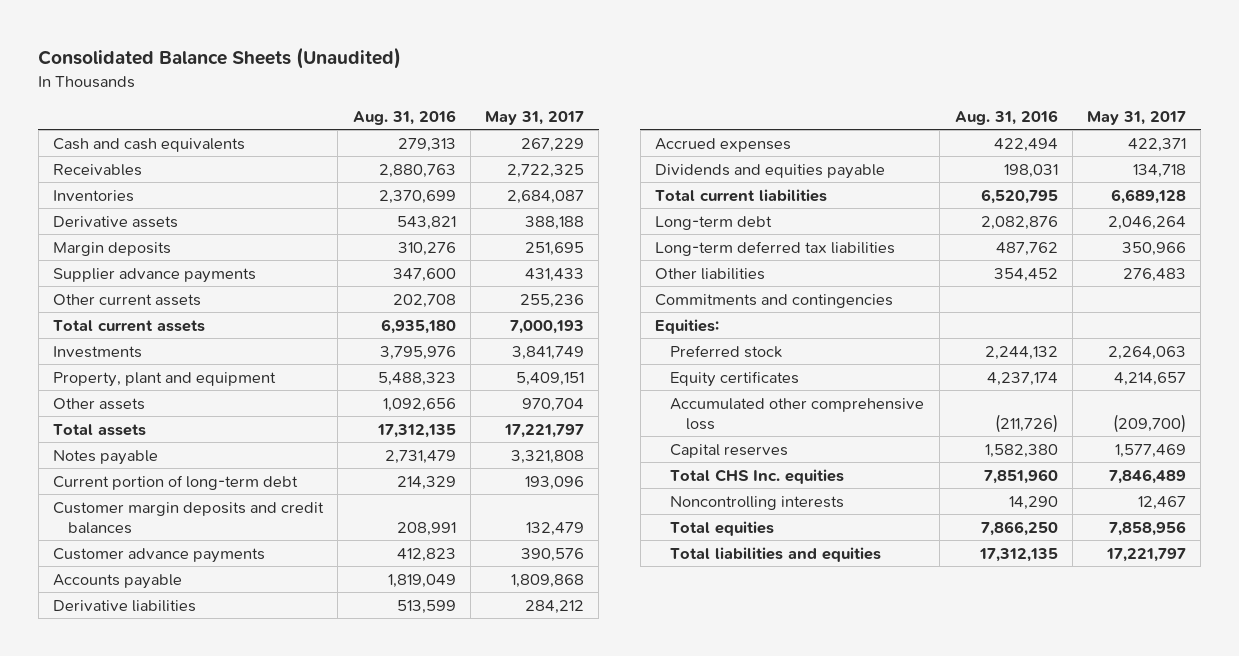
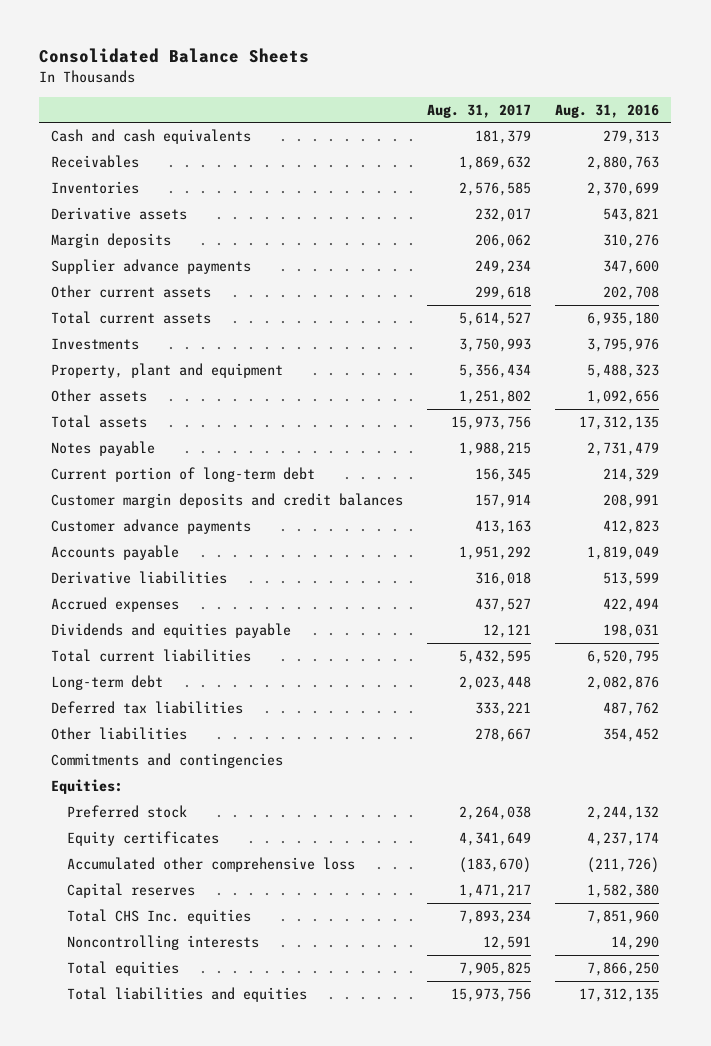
- Consolidated Balance Sheets (Unaudited)
+ Consolidated Balance Sheets
- | Aug. 31, 2016 | May 31, 2017
+ | Aug. 31, 2017 | Aug. 31, 2016
- Long-term deferred tax liabilities | 487,762 | 350,966
+ Deferred tax liabilities | 333,221 | 487,762

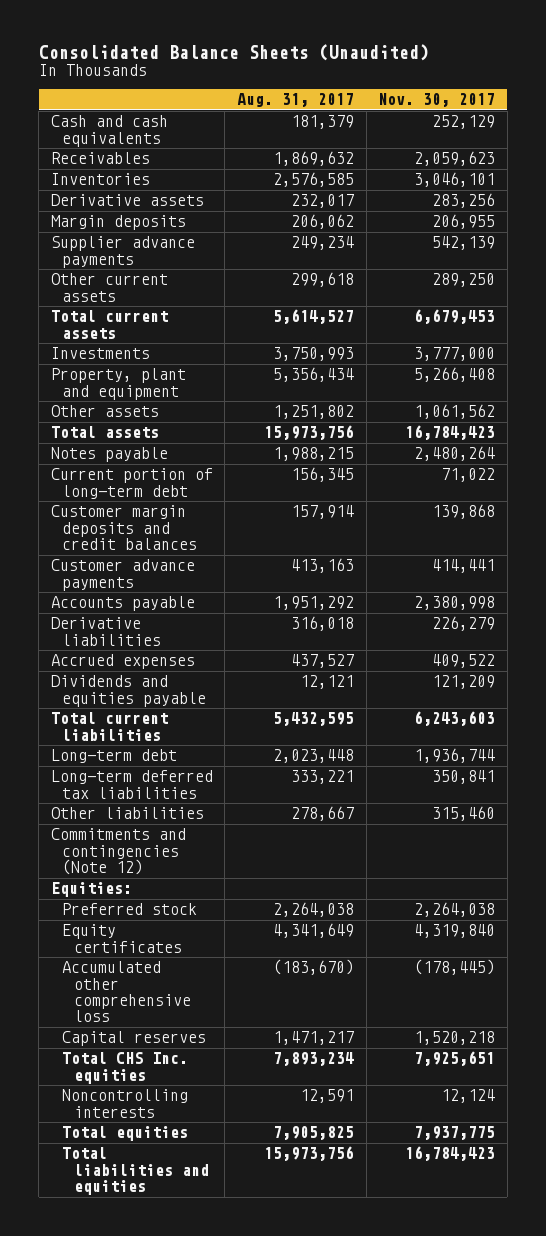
- Consolidated Balance Sheets
+ Consolidated Balance Sheets (Unaudited)
- | Aug. 31, 2017 | Aug. 31, 2016
+ | Aug. 31, 2017 | Nov. 30, 2017
- Deferred tax liabilities | 333,221 | 487,762
+ Long-term deferred tax liabilities | 333,221 | 350,841
- Commitments and contingencies
+ Commitments and contingencies (Note 12)

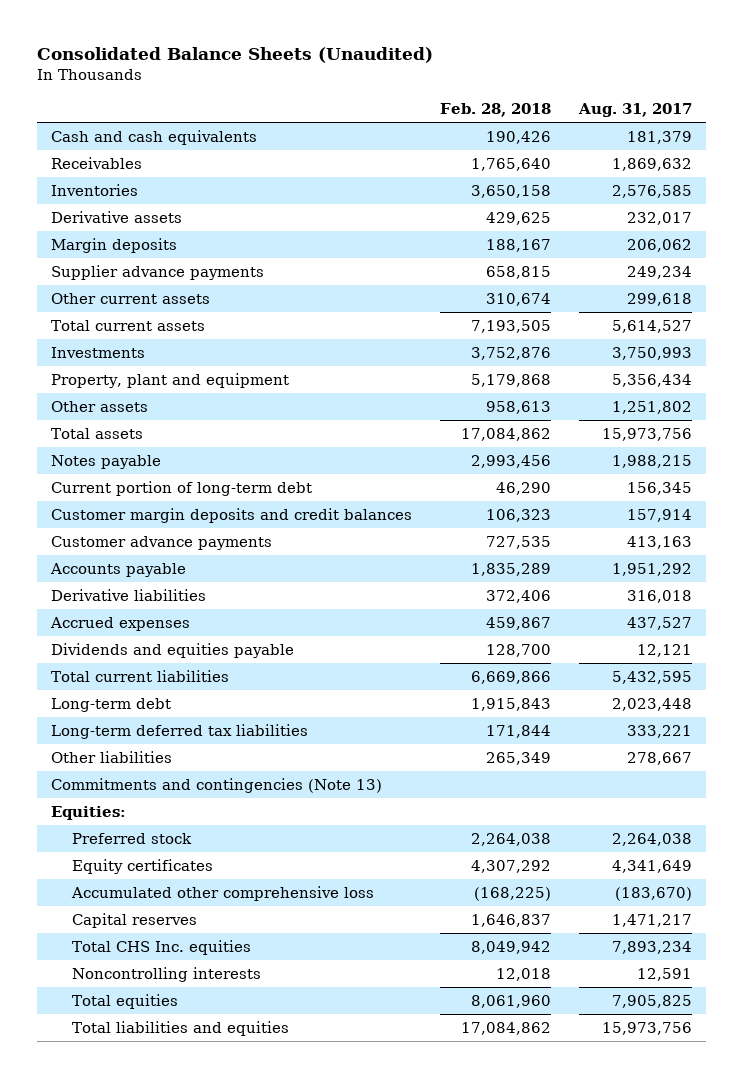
- | Aug. 31, 2017 | Nov. 30, 2017
+ | Feb. 28, 2018 | Aug. 31, 2017
- Commitments and contingencies (Note 12)
+ Commitments and contingencies (Note 13)

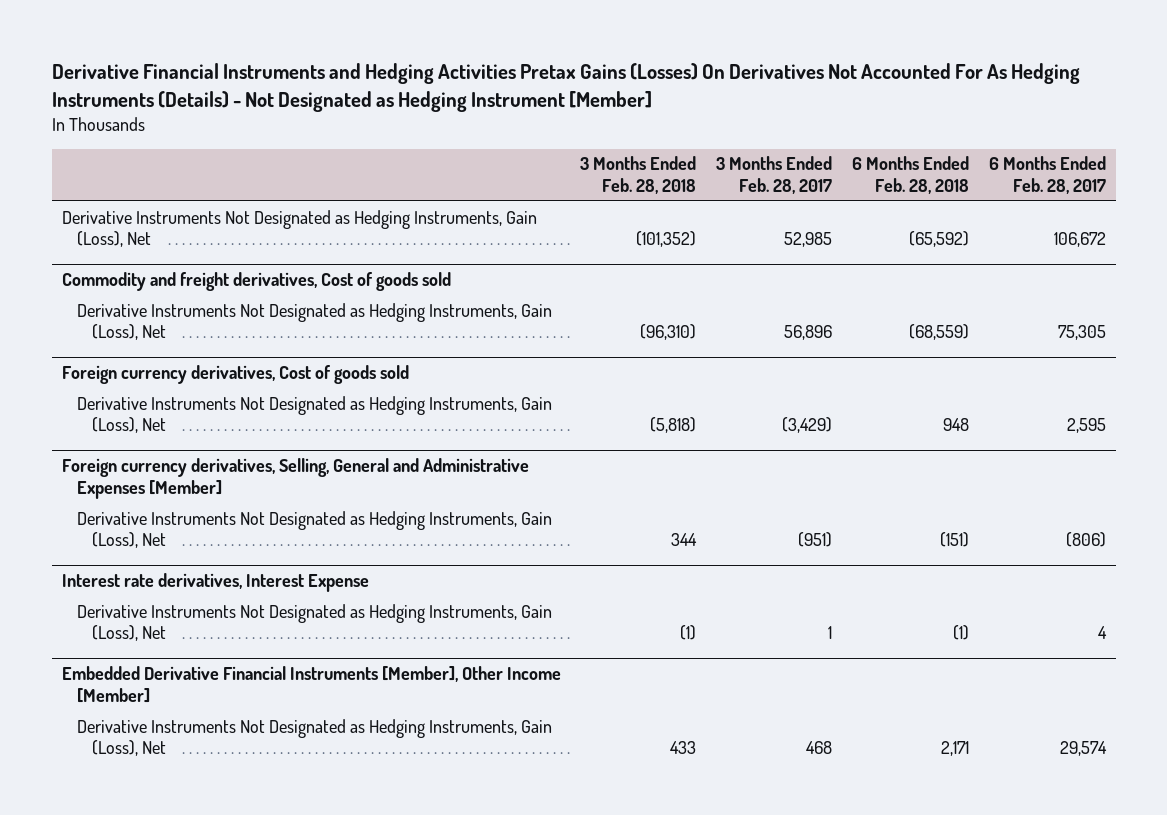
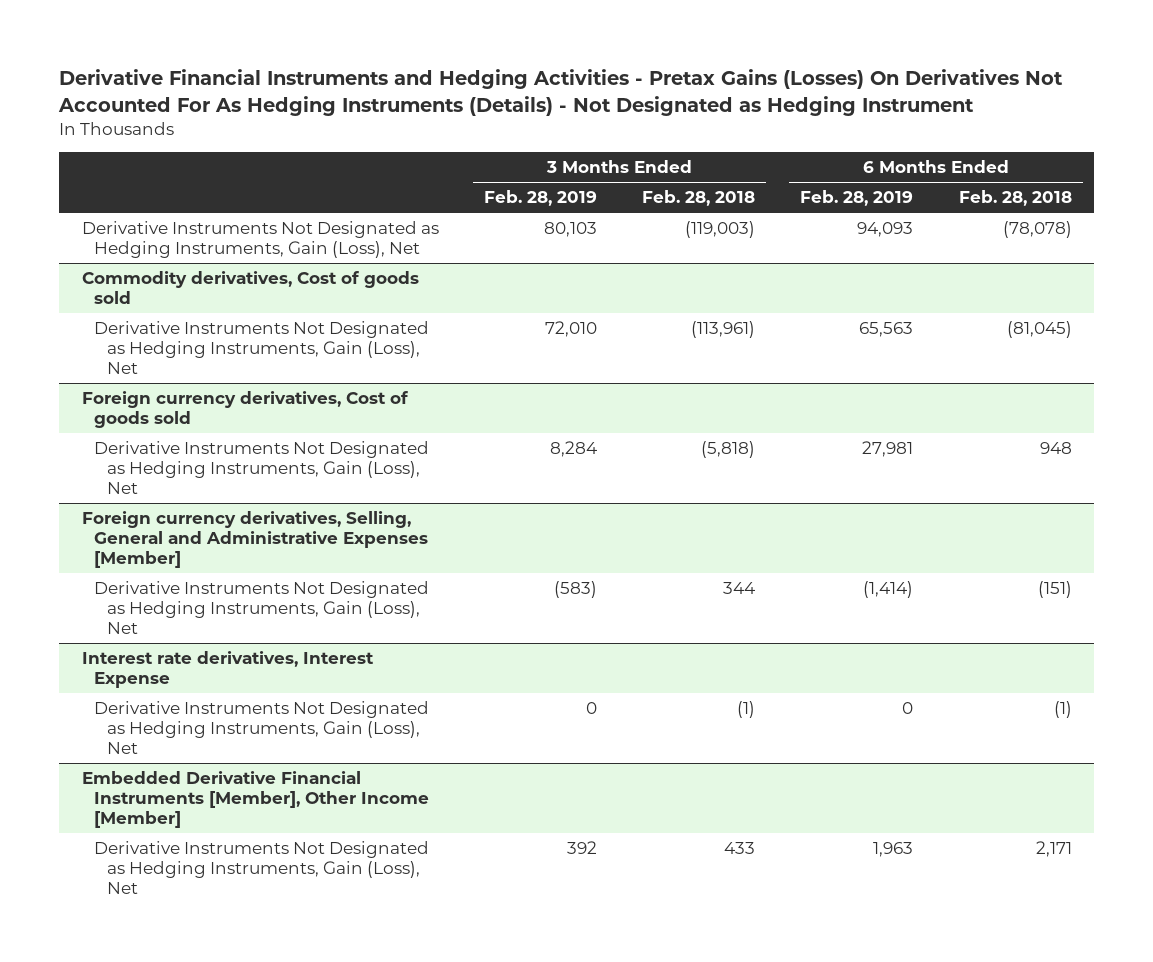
- Derivative Financial Instruments and Hedging Activities Pretax Gains (Losses) On Derivatives Not Accounted For As Hedging Instruments (Details) - Not Designated as Hedging Instrument [Member]
+ Derivative Financial Instruments and Hedging Activities - Pretax Gains (Losses) On Derivatives Not Accounted For As Hedging Instruments (Details) - Not Designated as Hedging Instrument
- | 3 Months Ended Feb. 28, 2018 | 3 Months Ended Feb. 28, 2017 | 6 Months Ended Feb. 28, 2018 | 6 Months Ended Feb. 28, 2017
+ | 3 Months Ended Feb. 28, 2019 | 3 Months Ended Feb. 28, 2018 | 6 Months Ended Feb. 28, 2019 | 6 Months Ended Feb. 28, 2018
- Derivative Instruments Not Designated as Hedging Instruments, Gain (Loss), Net | (101,352) | 52,985 | (65,592) | 106,672
- Commodity and freight derivatives, Cost of goods sold
- Derivative Instruments Not Designated as Hedging Instruments, Gain (Loss), Net | (96,310) | 56,896 | (68,559) | 75,305
+ Derivative Instruments Not Designated as Hedging Instruments, Gain (Loss), Net | 80,103 | (119,003) | 94,093 | (78,078)
+ Commodity derivatives, Cost of goods sold
+ Derivative Instruments Not Designated as Hedging Instruments, Gain (Loss), Net | 72,010 | (113,961) | 65,563 | (81,045)

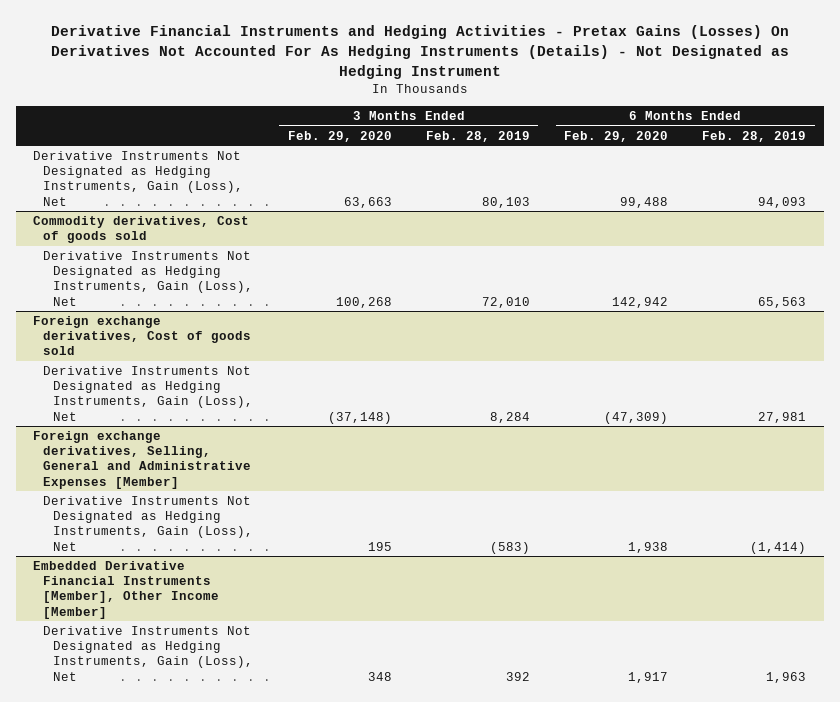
- | 3 Months Ended Feb. 28, 2019 | 3 Months Ended Feb. 28, 2018 | 6 Months Ended Feb. 28, 2019 | 6 Months Ended Feb. 28, 2018
+ | 3 Months Ended Feb. 29, 2020 | 3 Months Ended Feb. 28, 2019 | 6 Months Ended Feb. 29, 2020 | 6 Months Ended Feb. 28, 2019
- Foreign currency derivatives, Cost of goods sold
+ Foreign exchange derivatives, Cost of goods sold
- Foreign currency derivatives, Selling, General and Administrative Expenses [Member]
+ Foreign exchange derivatives, Selling, General and Administrative Expenses [Member]
- Interest rate derivatives, Interest Expense
- Derivative Instruments Not Designated as Hedging Instruments, Gain (Loss), Net | 0 | (1) | 0 | (1)

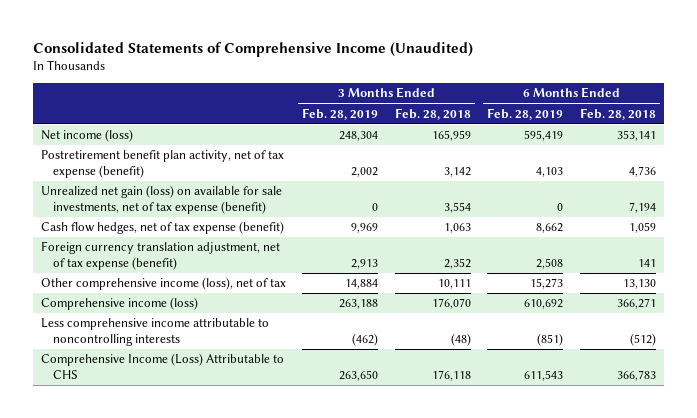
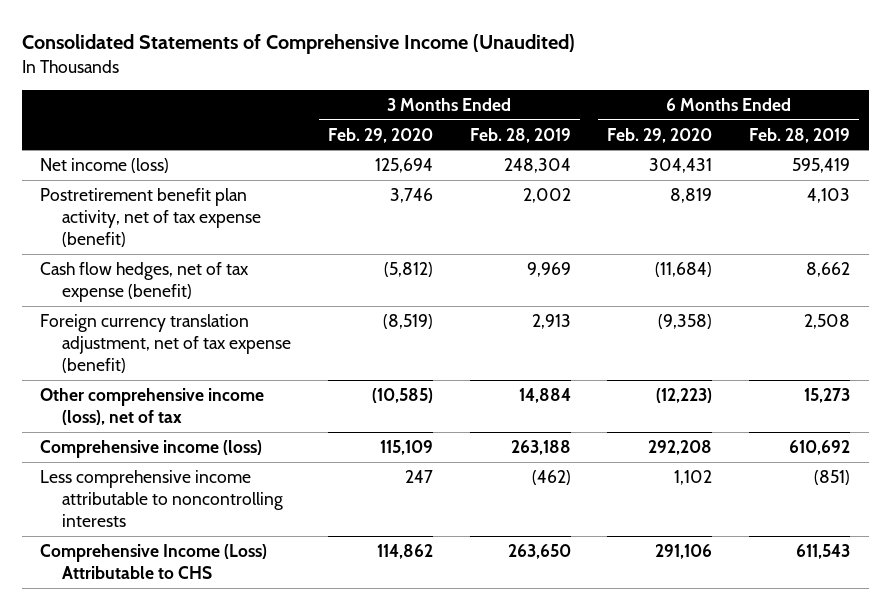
- | 3 Months Ended Feb. 28, 2019 | 3 Months Ended Feb. 28, 2018 | 6 Months Ended Feb. 28, 2019 | 6 Months Ended Feb. 28, 2018
+ | 3 Months Ended Feb. 29, 2020 | 3 Months Ended Feb. 28, 2019 | 6 Months Ended Feb. 29, 2020 | 6 Months Ended Feb. 28, 2019
- Unrealized net gain (loss) on available for sale investments, net of tax expense (benefit) | 0 | 3,554 | 0 | 7,194

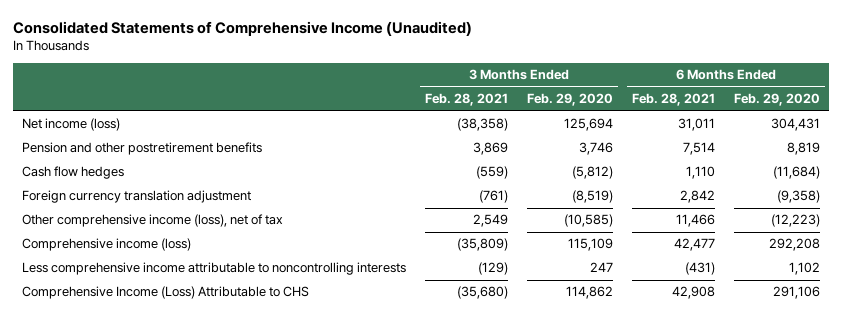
- | 3 Months Ended Feb. 29, 2020 | 3 Months Ended Feb. 28, 2019 | 6 Months Ended Feb. 29, 2020 | 6 Months Ended Feb. 28, 2019
+ | 3 Months Ended Feb. 28, 2021 | 3 Months Ended Feb. 29, 2020 | 6 Months Ended Feb. 28, 2021 | 6 Months Ended Feb. 29, 2020
- Postretirement benefit plan activity, net of tax expense (benefit) | 3,746 | 2,002 | 8,819 | 4,103
- Cash flow hedges, net of tax expense (benefit) | (5,812) | 9,969 | (11,684) | 8,662
- Foreign currency translation adjustment, net of tax expense (benefit) | (8,519) | 2,913 | (9,358) | 2,508
+ Pension and other postretirement benefits | 3,869 | 3,746 | 7,514 | 8,819
+ Cash flow hedges | (559) | (5,812) | 1,110 | (11,684)
+ Foreign currency translation adjustment | (761) | (8,519) | 2,842 | (9,358)

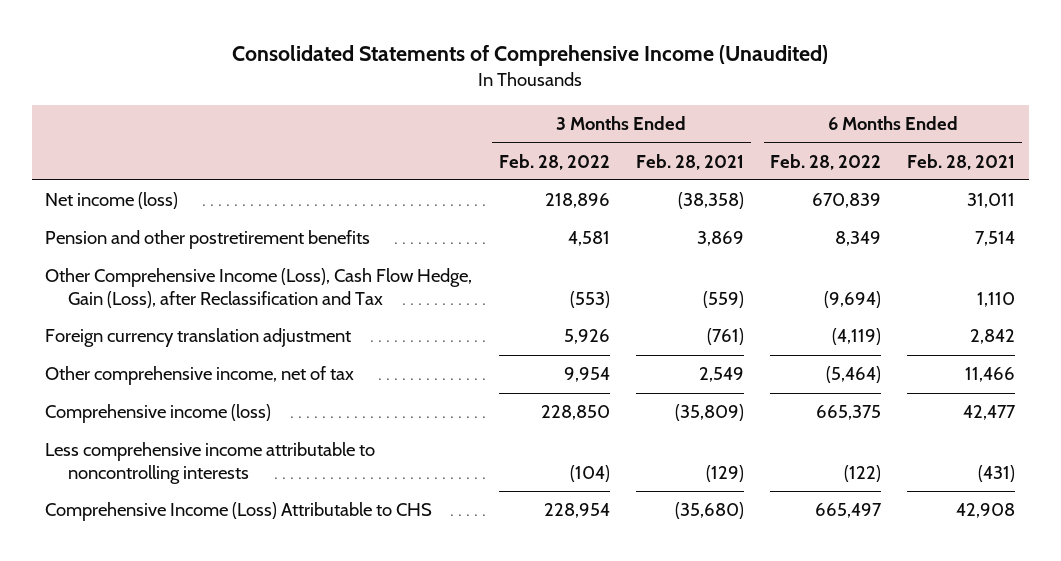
- | 3 Months Ended Feb. 28, 2021 | 3 Months Ended Feb. 29, 2020 | 6 Months Ended Feb. 28, 2021 | 6 Months Ended Feb. 29, 2020
+ | 3 Months Ended Feb. 28, 2022 | 3 Months Ended Feb. 28, 2021 | 6 Months Ended Feb. 28, 2022 | 6 Months Ended Feb. 28, 2021
- Cash flow hedges | (559) | (5,812) | 1,110 | (11,684)
+ Other Comprehensive Income (Loss), Cash Flow Hedge, Gain (Loss), after Reclassification and Tax | (553) | (559) | (9,694) | 1,110
- Other comprehensive income (loss), net of tax | 2,549 | (10,585) | 11,466 | (12,223)
+ Other comprehensive income, net of tax | 9,954 | 2,549 | (5,464) | 11,466

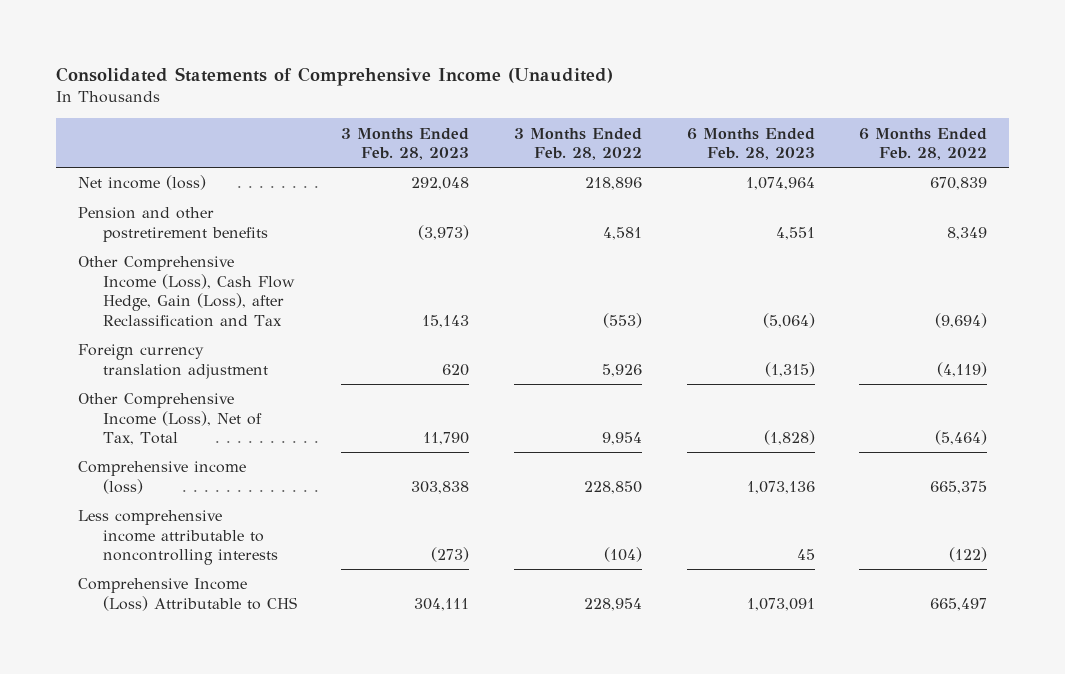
- | 3 Months Ended Feb. 28, 2022 | 3 Months Ended Feb. 28, 2021 | 6 Months Ended Feb. 28, 2022 | 6 Months Ended Feb. 28, 2021
+ | 3 Months Ended Feb. 28, 2023 | 3 Months Ended Feb. 28, 2022 | 6 Months Ended Feb. 28, 2023 | 6 Months Ended Feb. 28, 2022
- Other comprehensive income, net of tax | 9,954 | 2,549 | (5,464) | 11,466
+ Other Comprehensive Income (Loss), Net of Tax, Total | 11,790 | 9,954 | (1,828) | (5,464)

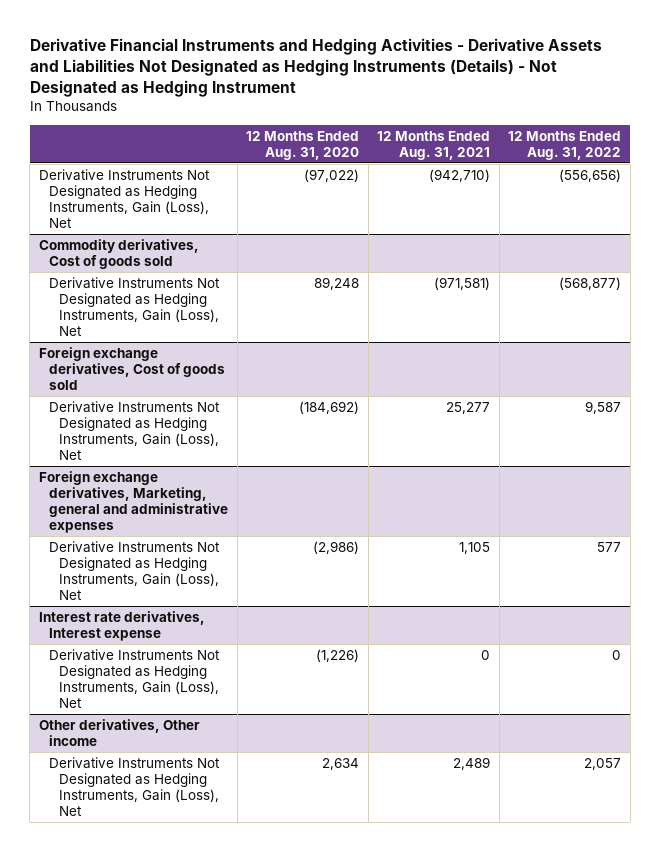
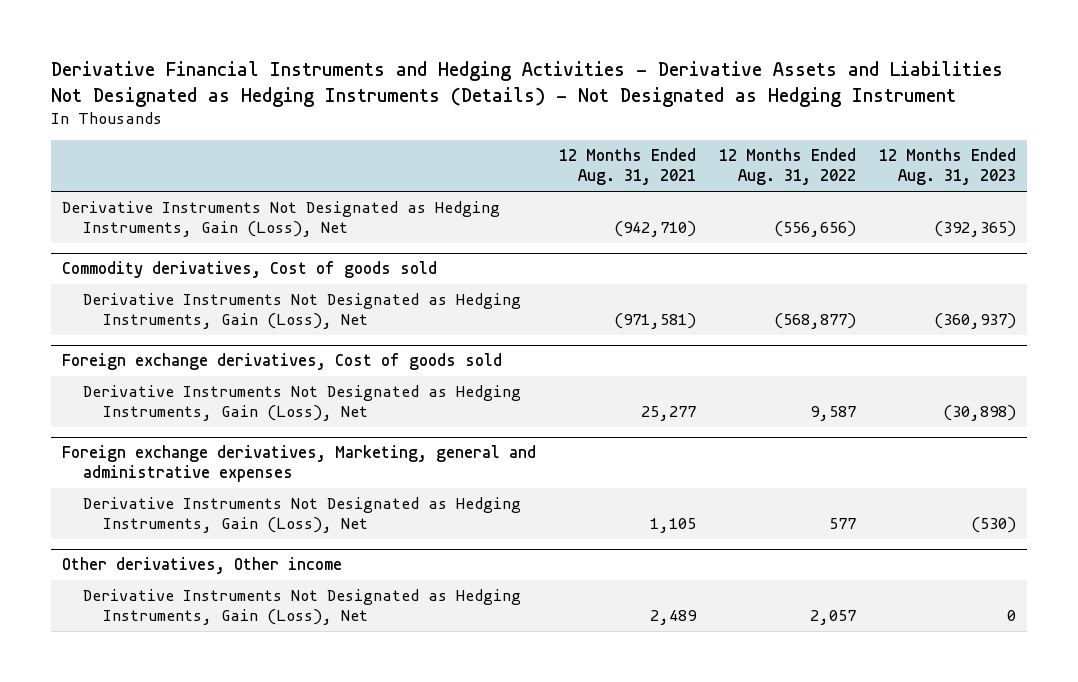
- | 12 Months Ended Aug. 31, 2020 | 12 Months Ended Aug. 31, 2021 | 12 Months Ended Aug. 31, 2022
+ | 12 Months Ended Aug. 31, 2021 | 12 Months Ended Aug. 31, 2022 | 12 Months Ended Aug. 31, 2023
- Interest rate derivatives, Interest expense
- Derivative Instruments Not Designated as Hedging Instruments, Gain (Loss), Net | (1,226) | 0 | 0

